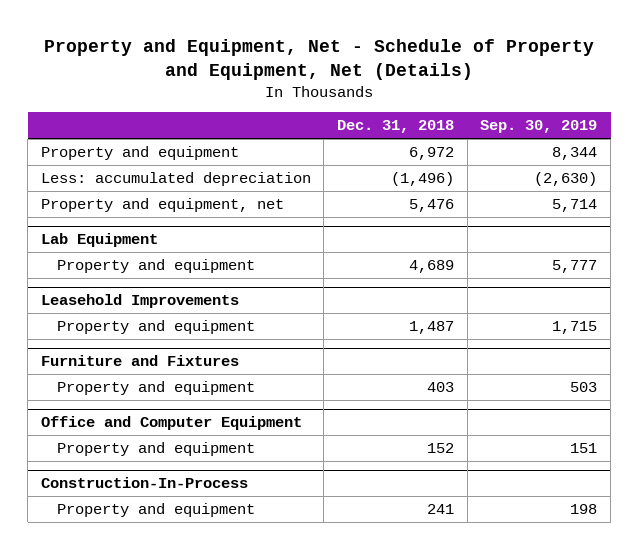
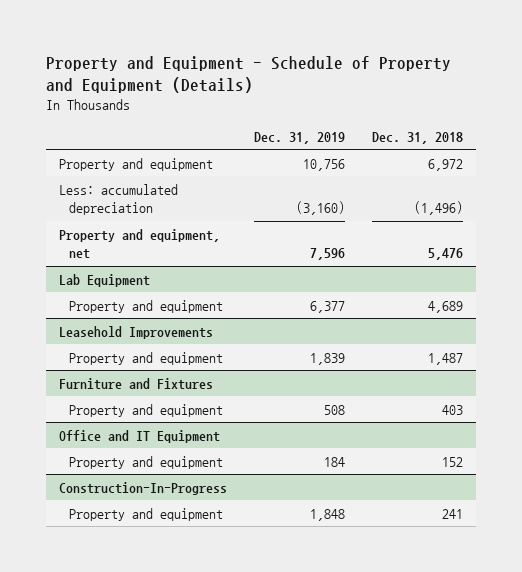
- Property and Equipment, Net - Schedule of Property and Equipment, Net (Details)
+ Property and Equipment - Schedule of Property and Equipment (Details)
- | Dec. 31, 2018 | Sep. 30, 2019
+ | Dec. 31, 2019 | Dec. 31, 2018
- Office and Computer Equipment
+ Office and IT Equipment
- Construction-In-Process
+ Construction-In-Progress

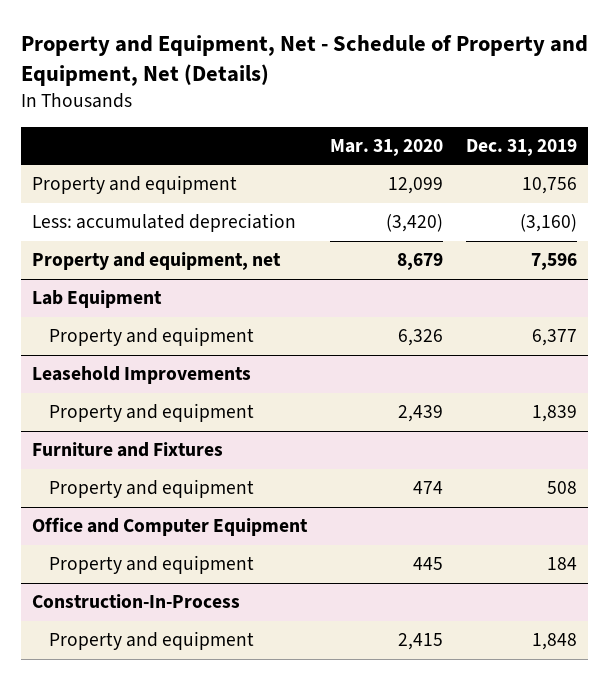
- Property and Equipment - Schedule of Property and Equipment (Details)
+ Property and Equipment, Net - Schedule of Property and Equipment, Net (Details)
- | Dec. 31, 2019 | Dec. 31, 2018
+ | Mar. 31, 2020 | Dec. 31, 2019
- Office and IT Equipment
+ Office and Computer Equipment
- Construction-In-Progress
+ Construction-In-Process

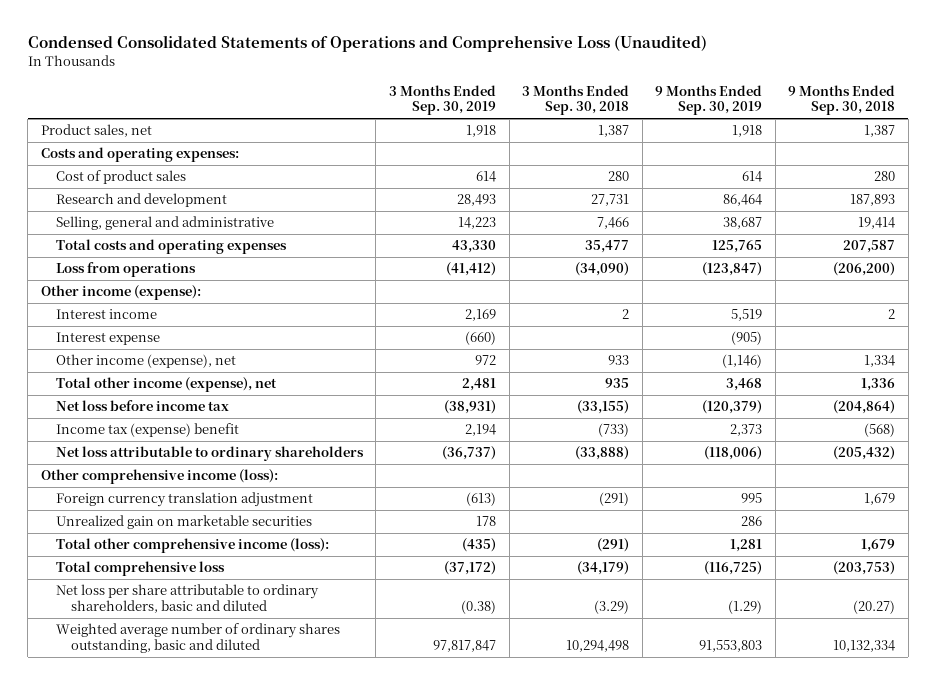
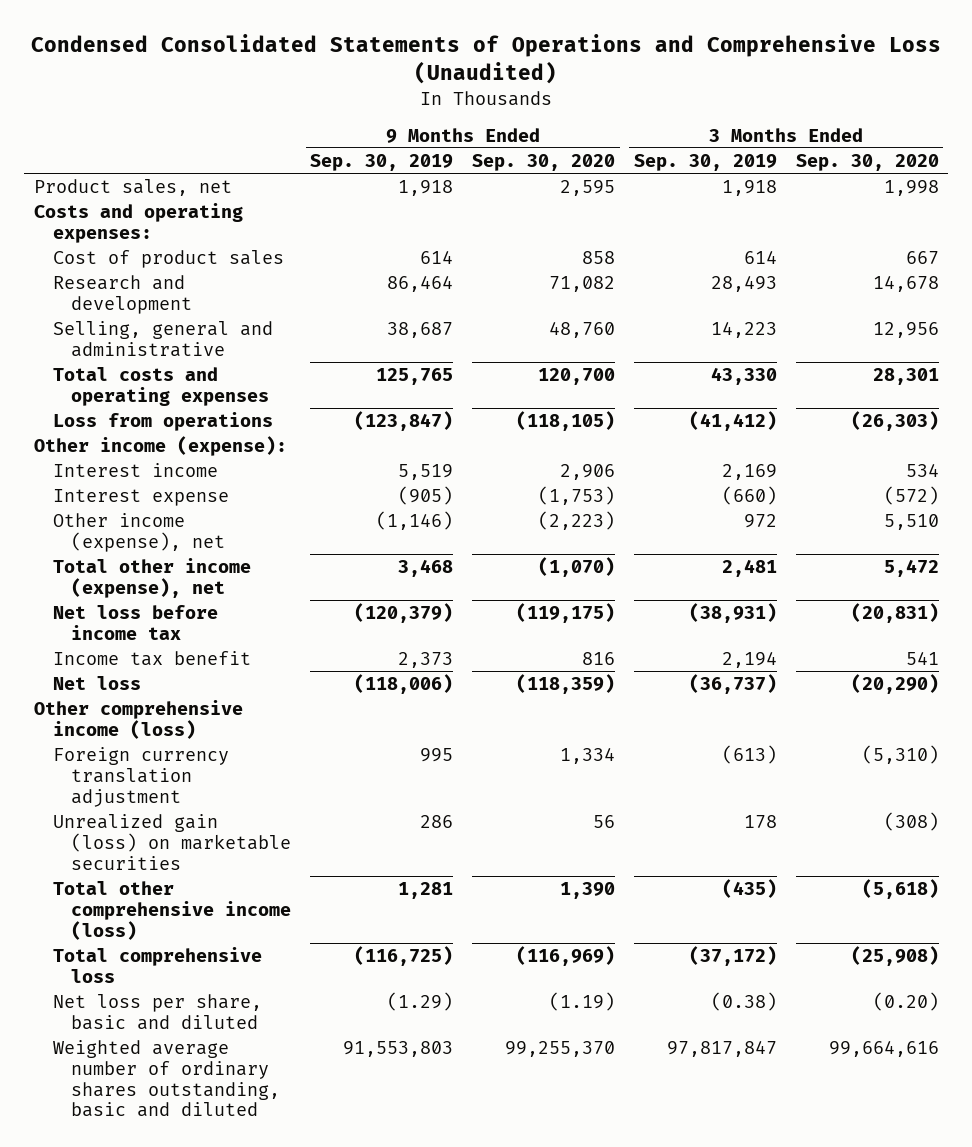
- | 3 Months Ended Sep. 30, 2019 | 3 Months Ended Sep. 30, 2018 | 9 Months Ended Sep. 30, 2019 | 9 Months Ended Sep. 30, 2018
+ | 9 Months Ended Sep. 30, 2019 | 9 Months Ended Sep. 30, 2020 | 3 Months Ended Sep. 30, 2019 | 3 Months Ended Sep. 30, 2020
- Income tax (expense) benefit | 2,194 | (733) | 2,373 | (568)
- Net loss attributable to ordinary shareholders | (36,737) | (33,888) | (118,006) | (205,432)
- Other comprehensive income (loss):
+ Income tax benefit | 2,373 | 816 | 2,194 | 541
+ Net loss | (118,006) | (118,359) | (36,737) | (20,290)
+ Other comprehensive income (loss)
- Unrealized gain on marketable securities | 178 | | 286 |
- Total other comprehensive income (loss): | (435) | (291) | 1,281 | 1,679
+ Unrealized gain (loss) on marketable securities | 286 | 56 | 178 | (308)
+ Total other comprehensive income (loss) | 1,281 | 1,390 | (435) | (5,618)
- Net loss per share attributable to ordinary shareholders, basic and diluted | (0.38) | (3.29) | (1.29) | (20.27)
+ Net loss per share, basic and diluted | (1.29) | (1.19) | (0.38) | (0.20)

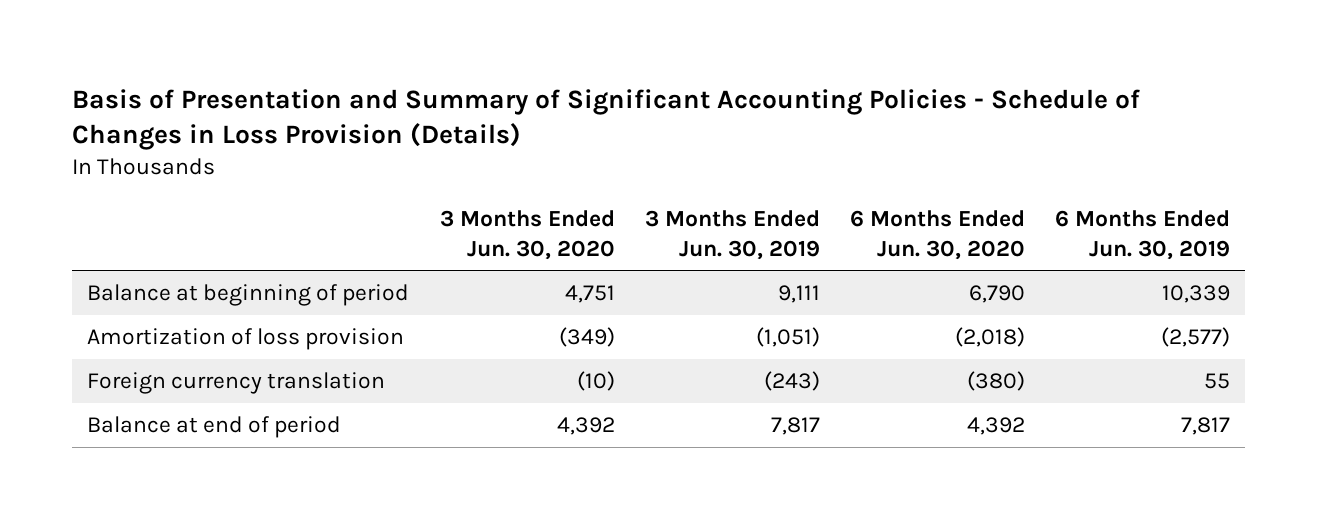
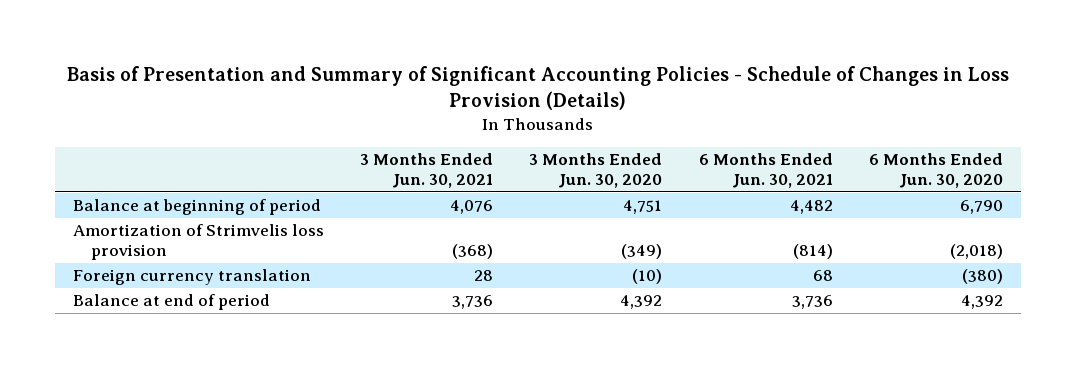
- | 3 Months Ended Jun. 30, 2020 | 3 Months Ended Jun. 30, 2019 | 6 Months Ended Jun. 30, 2020 | 6 Months Ended Jun. 30, 2019
+ | 3 Months Ended Jun. 30, 2021 | 3 Months Ended Jun. 30, 2020 | 6 Months Ended Jun. 30, 2021 | 6 Months Ended Jun. 30, 2020
- Amortization of loss provision | (349) | (1,051) | (2,018) | (2,577)
+ Amortization of Strimvelis loss provision | (368) | (349) | (814) | (2,018)

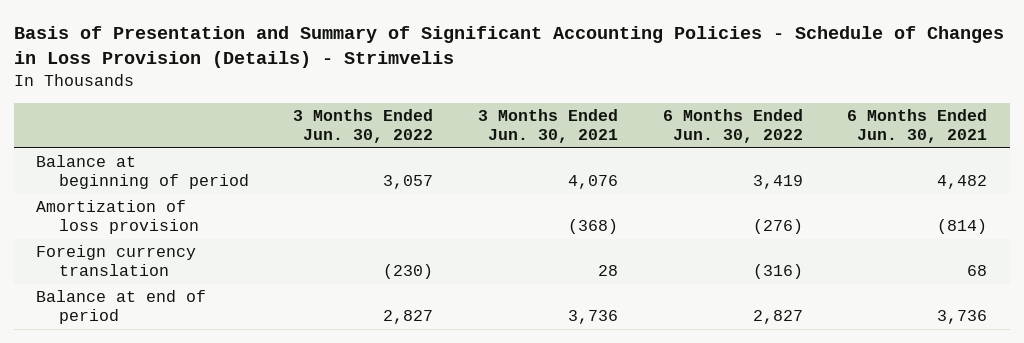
- Basis of Presentation and Summary of Significant Accounting Policies - Schedule of Changes in Loss Provision (Details)
+ Basis of Presentation and Summary of Significant Accounting Policies - Schedule of Changes in Loss Provision (Details) - Strimvelis
- | 3 Months Ended Jun. 30, 2021 | 3 Months Ended Jun. 30, 2020 | 6 Months Ended Jun. 30, 2021 | 6 Months Ended Jun. 30, 2020
+ | 3 Months Ended Jun. 30, 2022 | 3 Months Ended Jun. 30, 2021 | 6 Months Ended Jun. 30, 2022 | 6 Months Ended Jun. 30, 2021
- Amortization of Strimvelis loss provision | (368) | (349) | (814) | (2,018)
+ Amortization of loss provision | | (368) | (276) | (814)

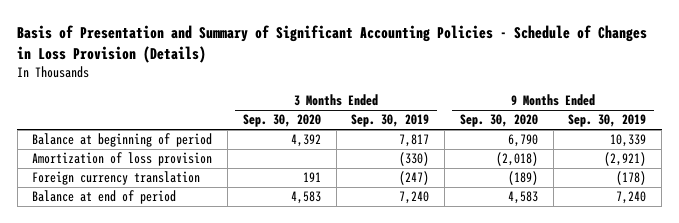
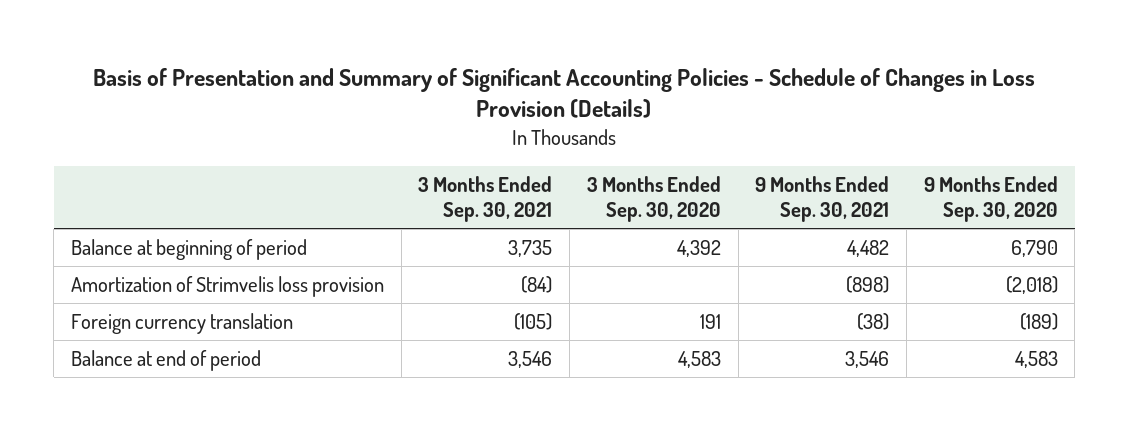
- | 3 Months Ended Sep. 30, 2020 | 3 Months Ended Sep. 30, 2019 | 9 Months Ended Sep. 30, 2020 | 9 Months Ended Sep. 30, 2019
+ | 3 Months Ended Sep. 30, 2021 | 3 Months Ended Sep. 30, 2020 | 9 Months Ended Sep. 30, 2021 | 9 Months Ended Sep. 30, 2020
- Amortization of loss provision | | (330) | (2,018) | (2,921)
+ Amortization of Strimvelis loss provision | (84) | | (898) | (2,018)

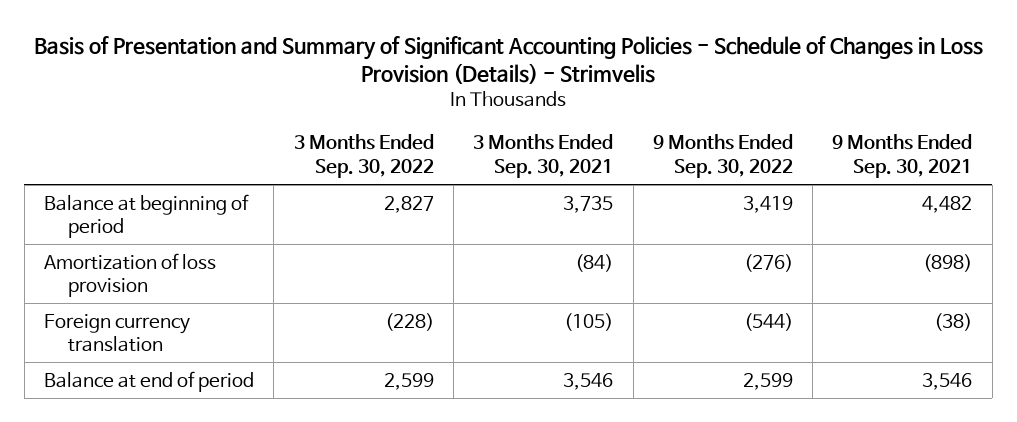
- Basis of Presentation and Summary of Significant Accounting Policies - Schedule of Changes in Loss Provision (Details)
+ Basis of Presentation and Summary of Significant Accounting Policies - Schedule of Changes in Loss Provision (Details) - Strimvelis
- | 3 Months Ended Sep. 30, 2021 | 3 Months Ended Sep. 30, 2020 | 9 Months Ended Sep. 30, 2021 | 9 Months Ended Sep. 30, 2020
+ | 3 Months Ended Sep. 30, 2022 | 3 Months Ended Sep. 30, 2021 | 9 Months Ended Sep. 30, 2022 | 9 Months Ended Sep. 30, 2021
- Amortization of Strimvelis loss provision | (84) | | (898) | (2,018)
+ Amortization of loss provision | | (84) | (276) | (898)

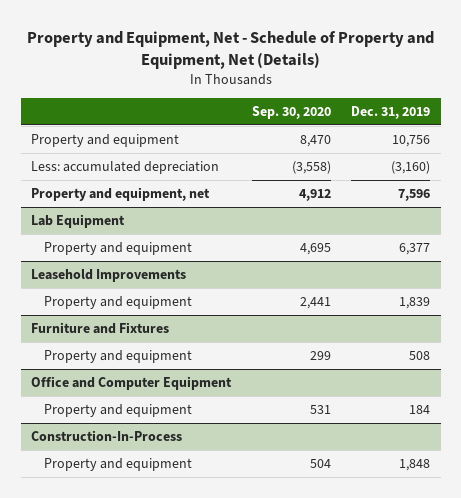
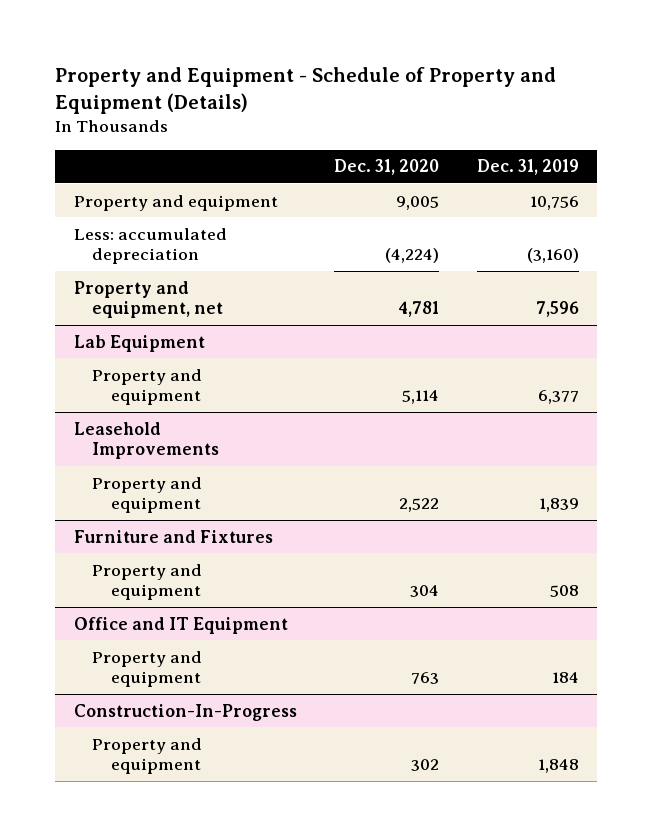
- Property and Equipment, Net - Schedule of Property and Equipment, Net (Details)
+ Property and Equipment - Schedule of Property and Equipment (Details)
- | Sep. 30, 2020 | Dec. 31, 2019
+ | Dec. 31, 2020 | Dec. 31, 2019
- Office and Computer Equipment
+ Office and IT Equipment
- Construction-In-Process
+ Construction-In-Progress

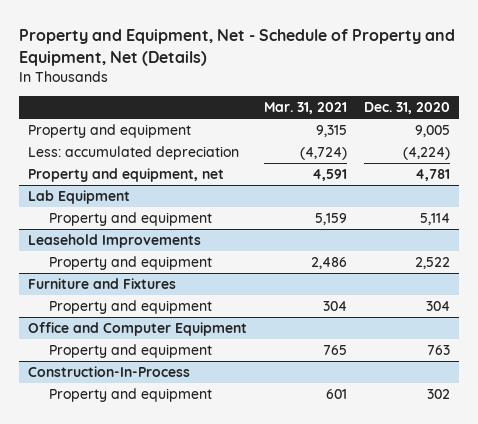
- Property and Equipment - Schedule of Property and Equipment (Details)
+ Property and Equipment, Net - Schedule of Property and Equipment, Net (Details)
- | Dec. 31, 2020 | Dec. 31, 2019
+ | Mar. 31, 2021 | Dec. 31, 2020
- Office and IT Equipment
+ Office and Computer Equipment
- Construction-In-Progress
+ Construction-In-Process

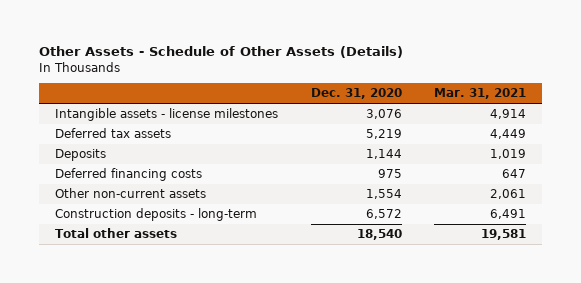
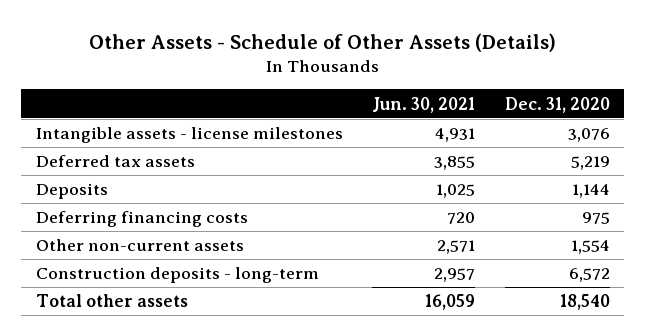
- | Dec. 31, 2020 | Mar. 31, 2021
+ | Jun. 30, 2021 | Dec. 31, 2020
- Deferred financing costs | 975 | 647
+ Deferring financing costs | 720 | 975

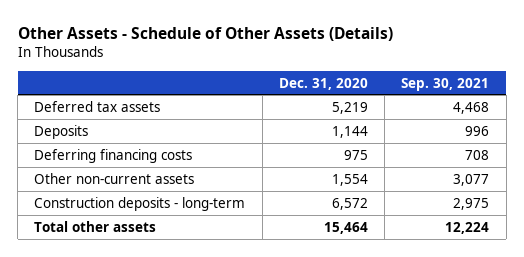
- | Jun. 30, 2021 | Dec. 31, 2020
+ | Dec. 31, 2020 | Sep. 30, 2021
- Intangible assets - license milestones | 4,931 | 3,076
- Total other assets | 16,059 | 18,540
+ Total other assets | 15,464 | 12,224

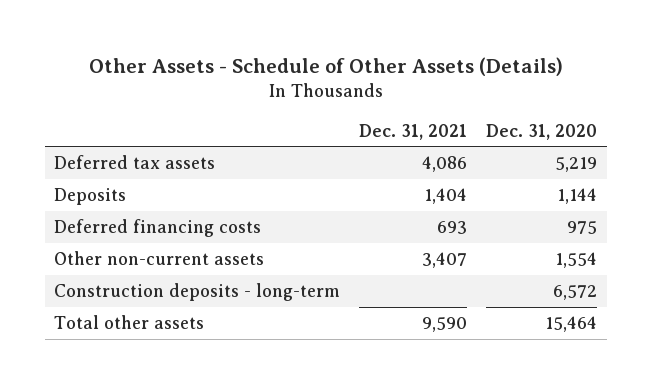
- | Dec. 31, 2020 | Sep. 30, 2021
+ | Dec. 31, 2021 | Dec. 31, 2020
- Deferring financing costs | 975 | 708
+ Deferred financing costs | 693 | 975

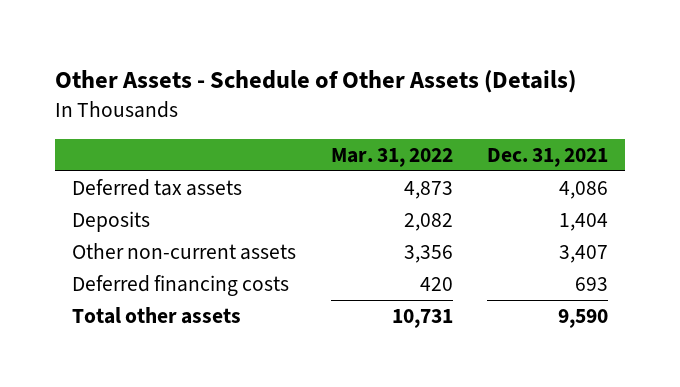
- | Dec. 31, 2021 | Dec. 31, 2020
+ | Mar. 31, 2022 | Dec. 31, 2021
- Construction deposits - long-term | | 6,572
moved down: Deferred financing costs | 420 | 693

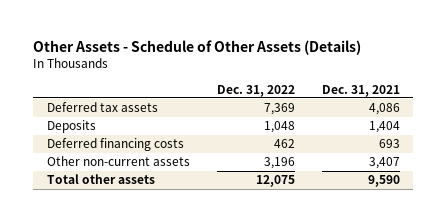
- | Mar. 31, 2022 | Dec. 31, 2021
+ | Dec. 31, 2022 | Dec. 31, 2021
moved down: Other non-current assets | 3,196 | 3,407

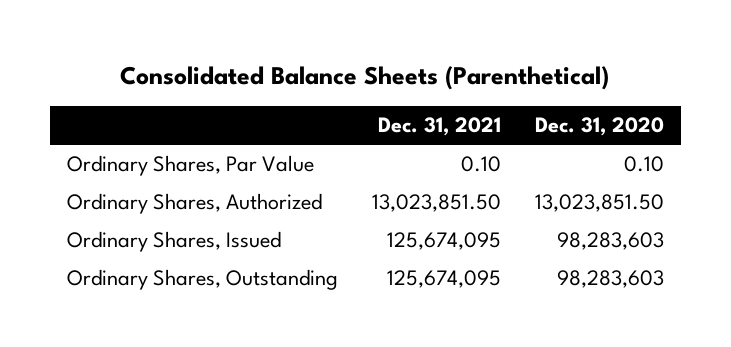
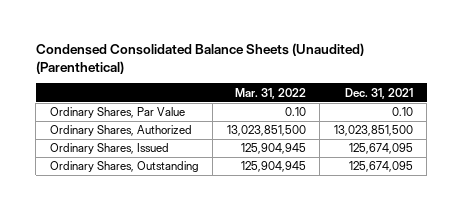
- Consolidated Balance Sheets (Parenthetical)
+ Condensed Consolidated Balance Sheets (Unaudited) (Parenthetical)
- | Dec. 31, 2021 | Dec. 31, 2020
+ | Mar. 31, 2022 | Dec. 31, 2021
- Ordinary Shares, Authorized | 13,023,851.50 | 13,023,851.50
+ Ordinary Shares, Authorized | 13,023,851,500 | 13,023,851,500

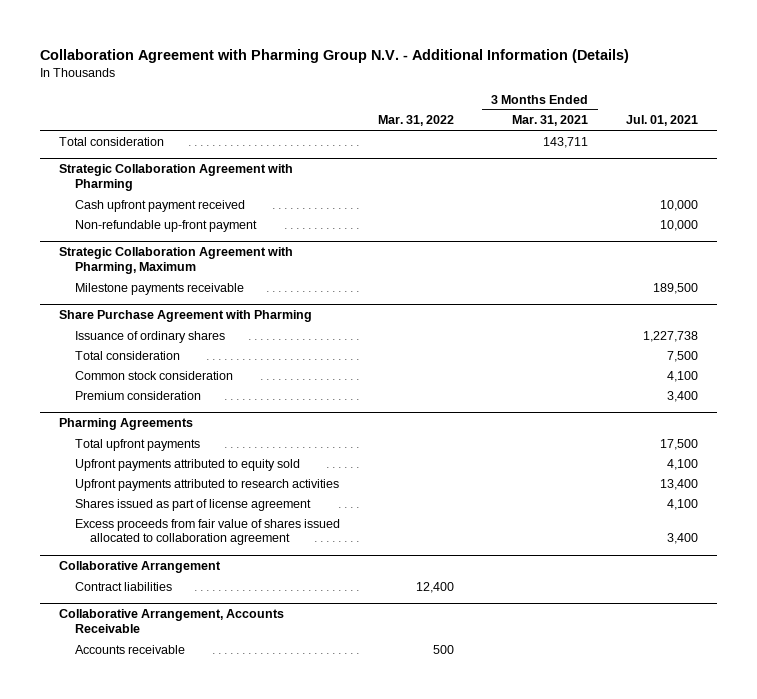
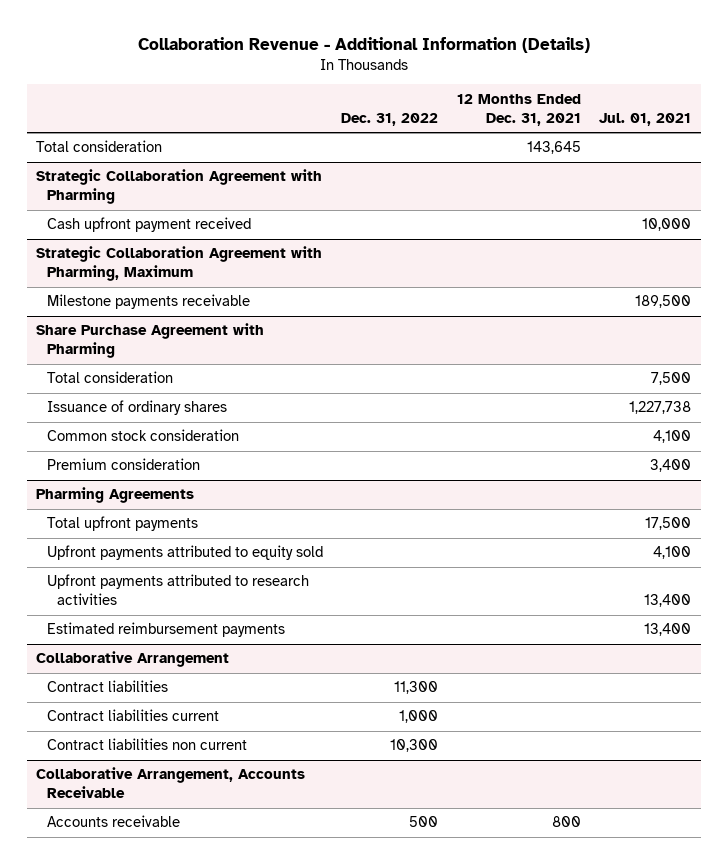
- Collaboration Agreement with Pharming Group N.V. - Additional Information (Details)
+ Collaboration Revenue - Additional Information (Details)
- | Mar. 31, 2022 | 3 Months Ended Mar. 31, 2021 | Jul. 01, 2021
+ | Dec. 31, 2022 | 12 Months Ended Dec. 31, 2021 | Jul. 01, 2021
@ Strategic Collaboration Agreement with Pharming
- Non-refundable up-front payment | | | 10,000
@ Share Purchase Agreement with Pharming
moved down: Issuance of ordinary shares | | | 1,227,738
@ Pharming Agreements
- Shares issued as part of license agreement | | | 4,100
- Excess proceeds from fair value of shares issued allocated to collaboration agreement | | | 3,400
+ Estimated reimbursement payments | | | 13,400
@ Collaborative Arrangement
+ Contract liabilities current | 1,000 | |
+ Contract liabilities non current | 10,300 | |

